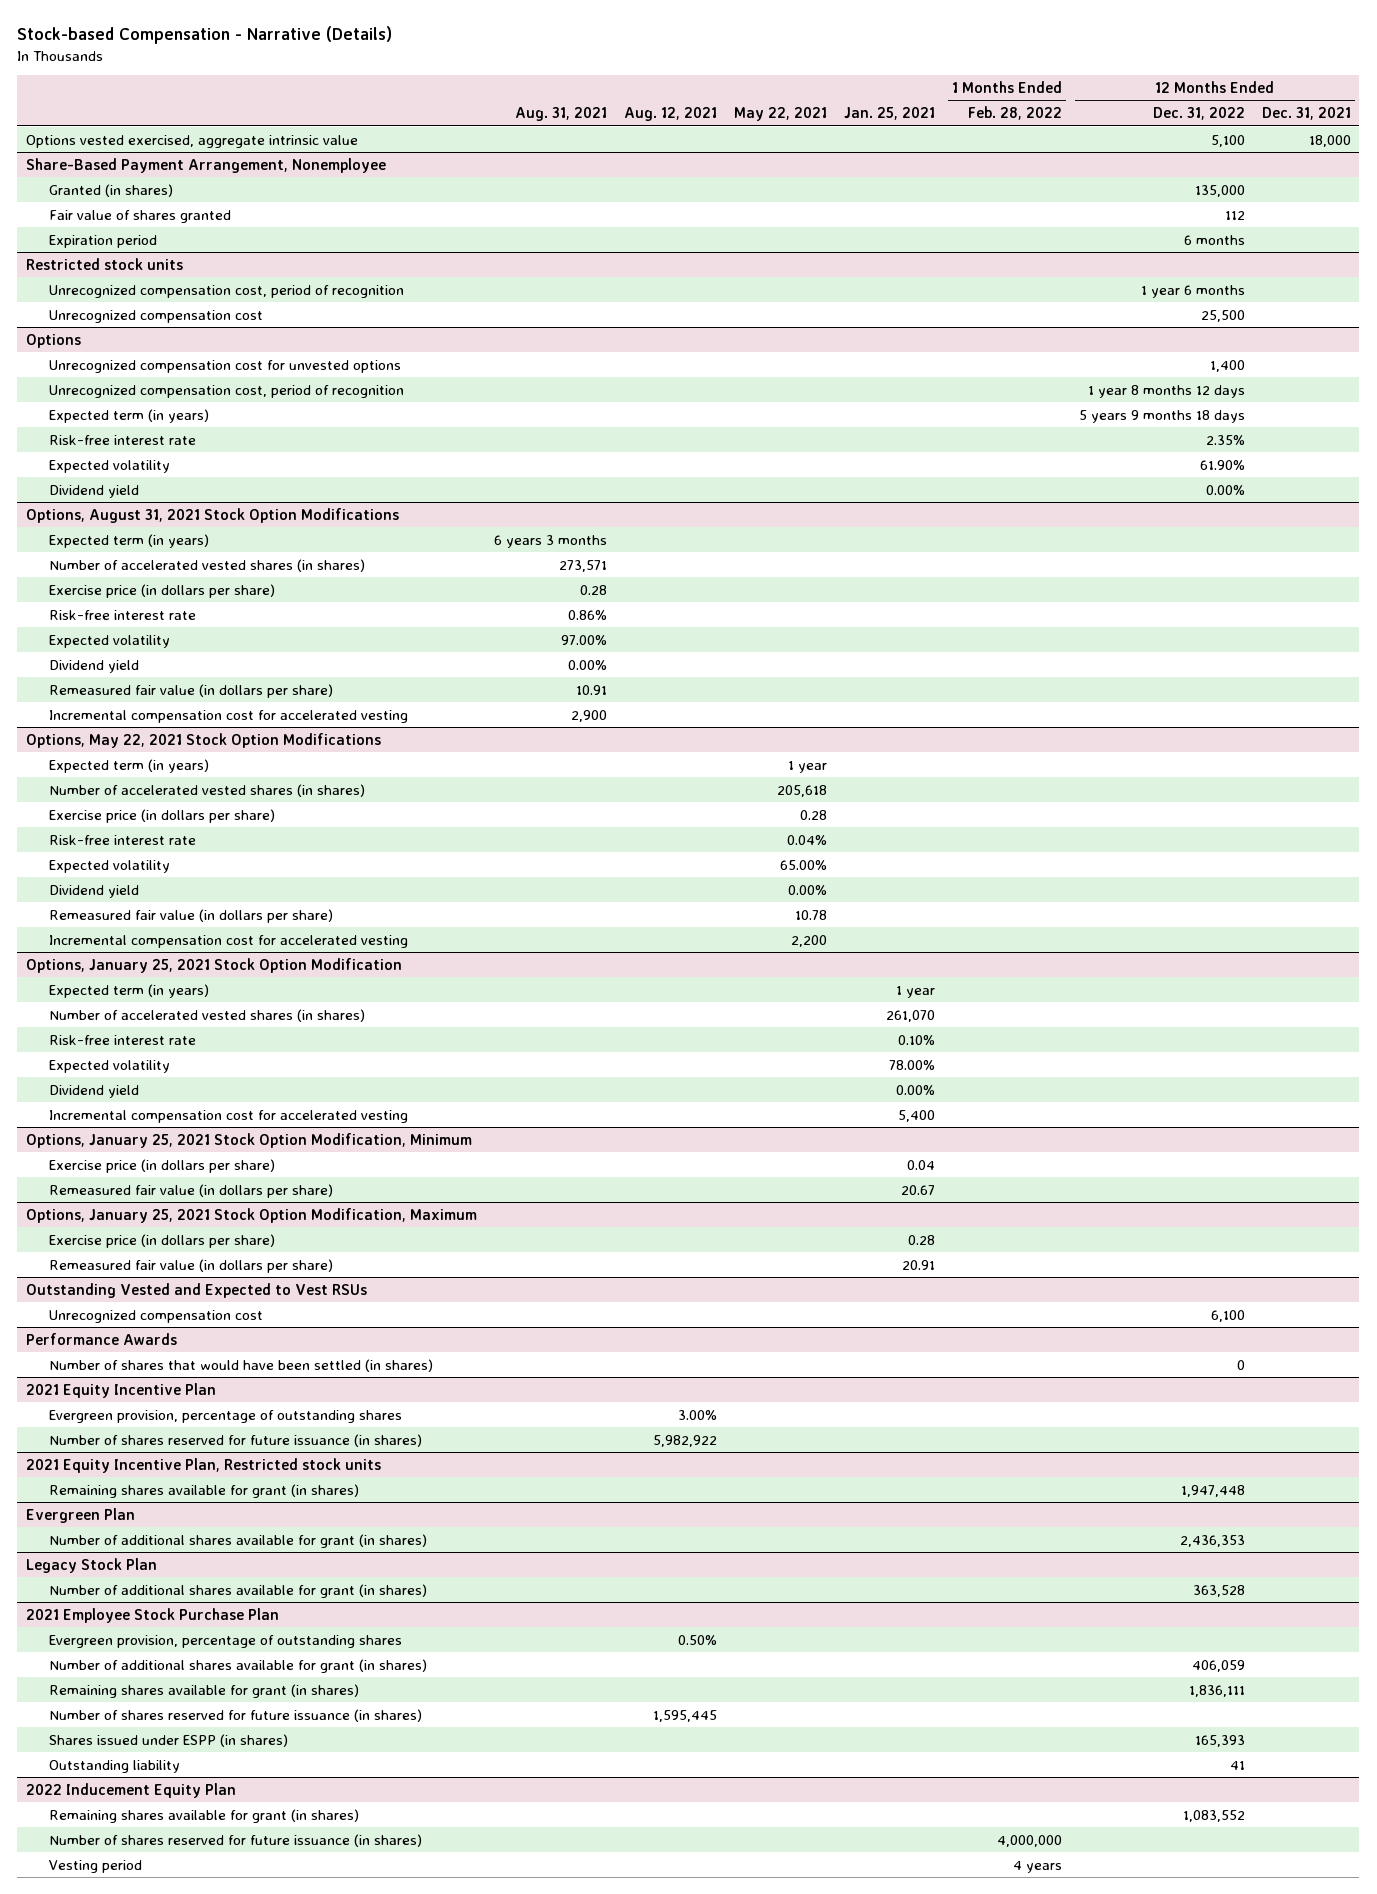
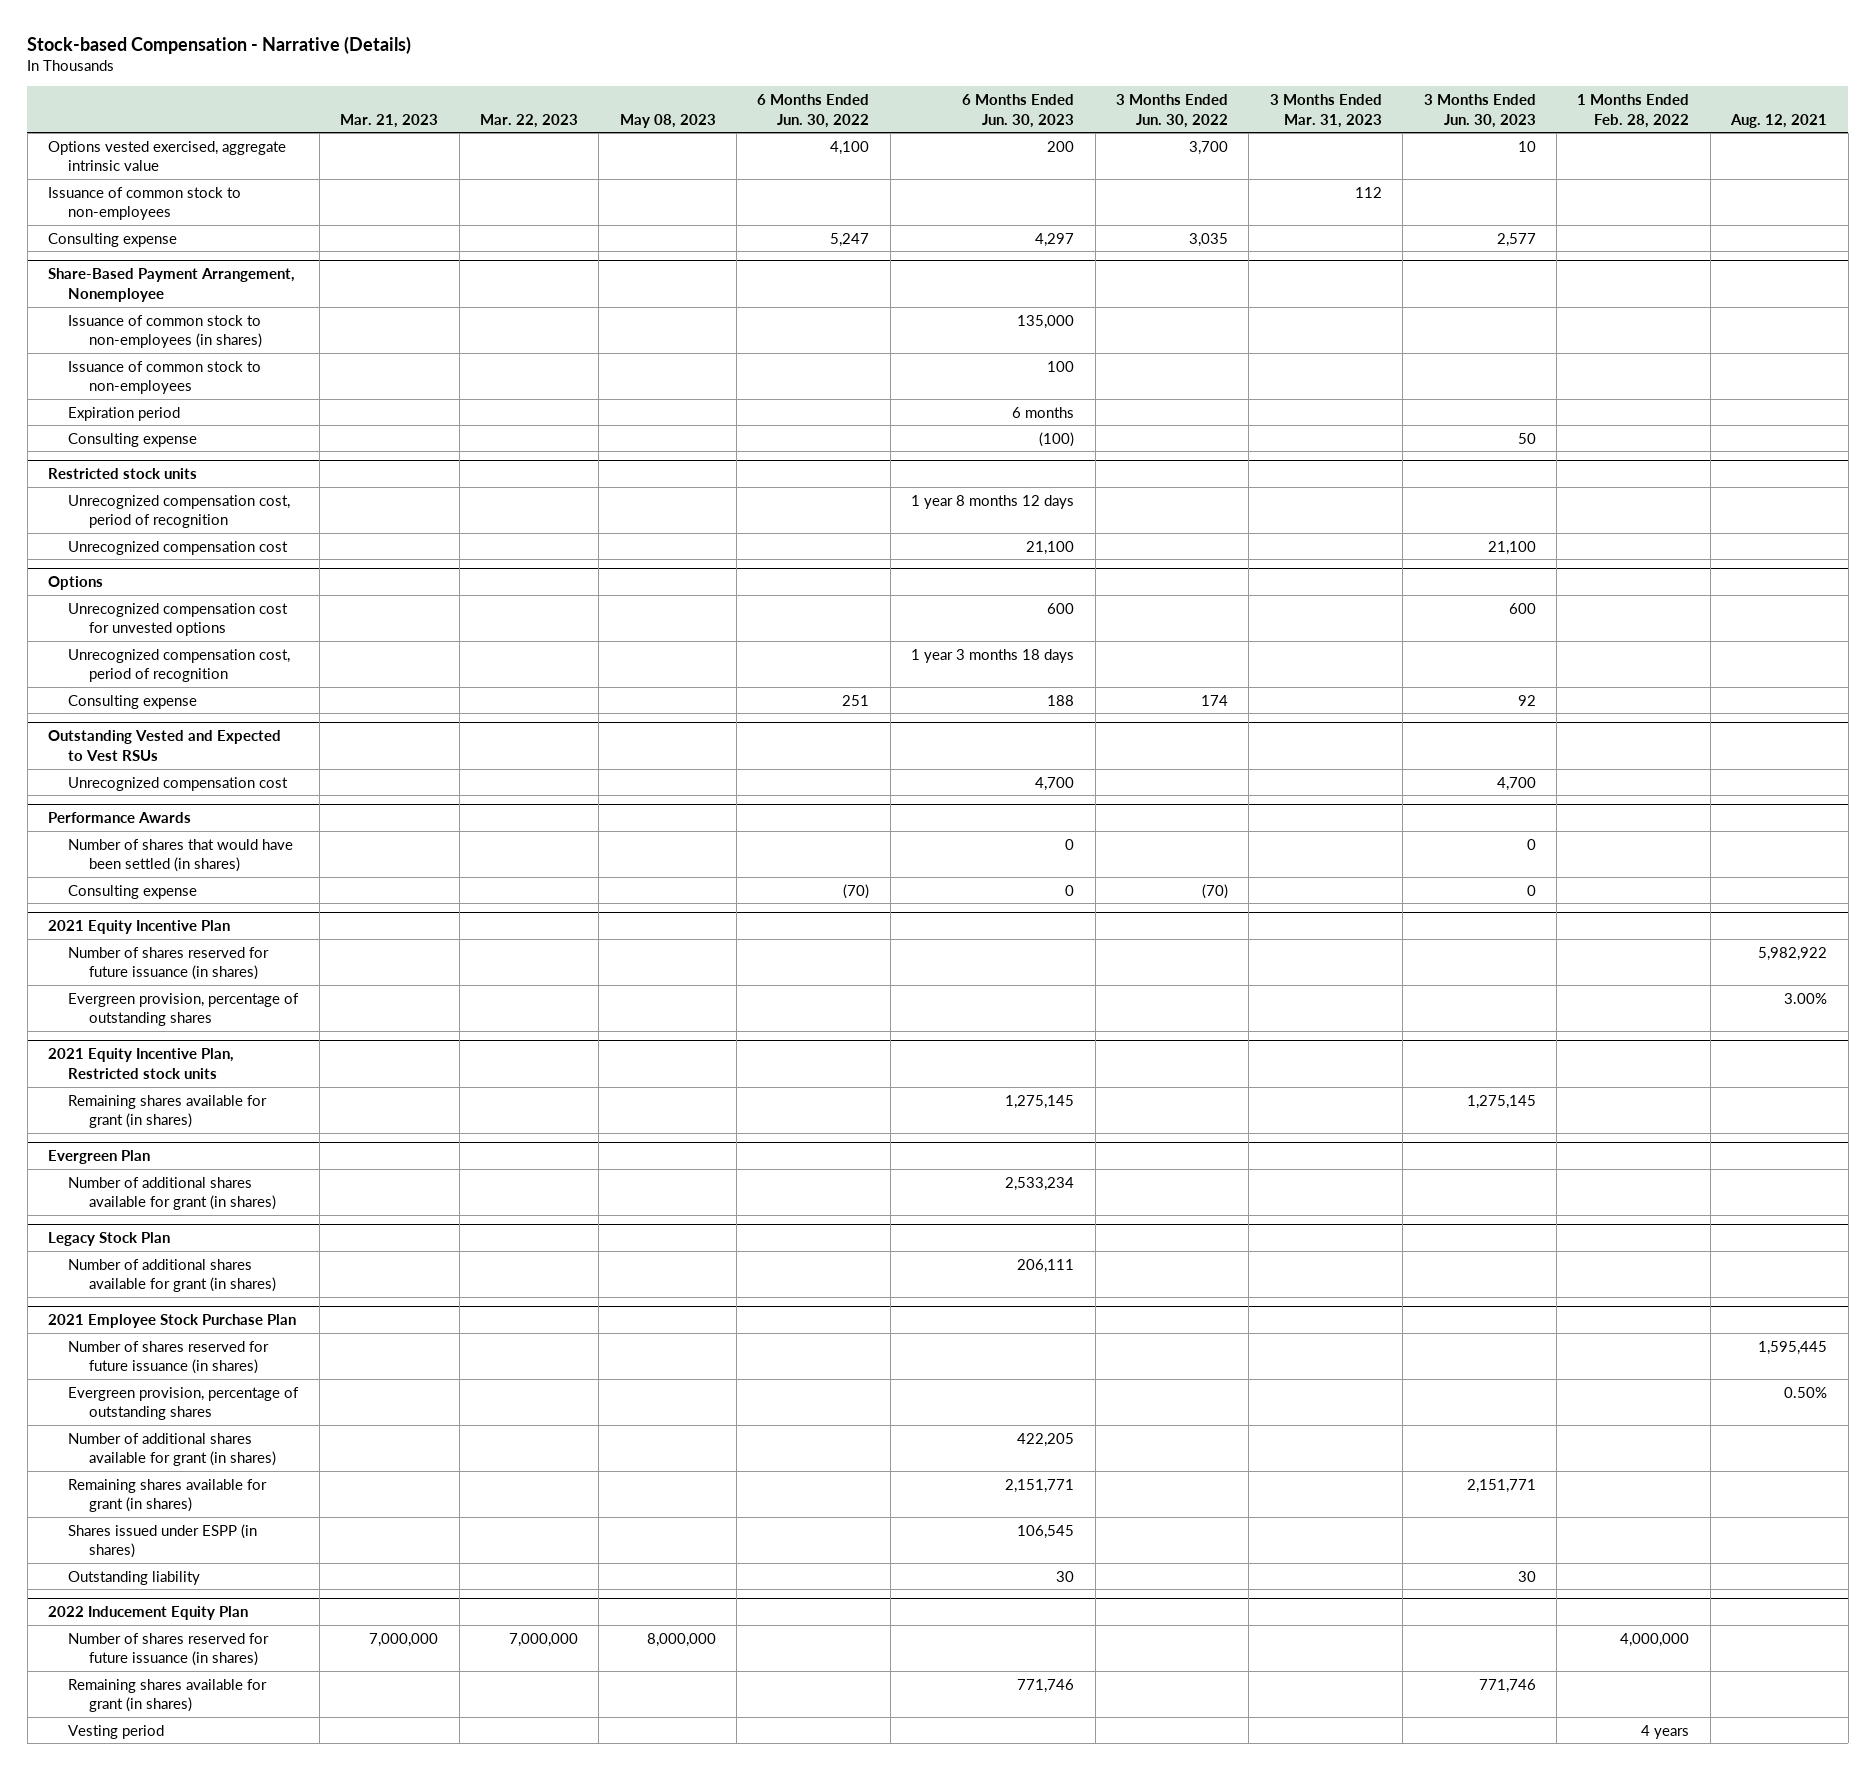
- | Aug. 31, 2021 | Aug. 12, 2021 | May 22, 2021 | Jan. 25, 2021 | 1 Months Ended Feb. 28, 2022 | 12 Months Ended Dec. 31, 2022 | 12 Months Ended Dec. 31, 2021
+ | Mar. 21, 2023 | Mar. 22, 2023 | May 08, 2023 | 6 Months Ended Jun. 30, 2022 | 6 Months Ended Jun. 30, 2023 | 3 Months Ended Jun. 30, 2022 | 3 Months Ended Mar. 31, 2023 | 3 Months Ended Jun. 30, 2023 | 1 Months Ended Feb. 28, 2022 | Aug. 12, 2021
+ Issuance of common stock to non-employees | | | | | | | 112 | | |
+ Consulting expense | | | | 5,247 | 4,297 | 3,035 | | 2,577 | |
@ Share-Based Payment Arrangement, Nonemployee
- Granted (in shares) | | | | | | 135,000 |
- Fair value of shares granted | | | | | | 112 |
+ Issuance of common stock to non-employees (in shares) | | | | | 135,000 | | | | |
+ Issuance of common stock to non-employees | | | | | 100 | | | | |
+ Consulting expense | | | | | (100) | | | 50 | |
@ Options
- Expected term (in years) | | | | | | 5 years 9 months 18 days |
- Risk-free interest rate | | | | | | 2.35% |
- Expected volatility | | | | | | 61.90% |
- Dividend yield | | | | | | 0.00% |
- Options, August 31, 2021 Stock Option Modifications
- Expected term (in years) | 6 years 3 months | | | | | |
- Number of accelerated vested shares (in shares) | 273,571 | | | | | |
- Exercise price (in dollars per share) | 0.28 | | | | | |
- Risk-free interest rate | 0.86% | | | | | |
- Expected volatility | 97.00% | | | | | |
- Dividend yield | 0.00% | | | | | |
- Remeasured fair value (in dollars per share) | 10.91 | | | | | |
- Incremental compensation cost for accelerated vesting | 2,900 | | | | | |
- Options, May 22, 2021 Stock Option Modifications
- Expected term (in years) | | | 1 year | | | |
- Number of accelerated vested shares (in shares) | | | 205,618 | | | |
- Exercise price (in dollars per share) | | | 0.28 | | | |
- Risk-free interest rate | | | 0.04% | | | |
- Expected volatility | | | 65.00% | | | |
- Dividend yield | | | 0.00% | | | |
- Remeasured fair value (in dollars per share) | | | 10.78 | | | |
- Incremental compensation cost for accelerated vesting | | | 2,200 | | | |
- Options, January 25, 2021 Stock Option Modification
- Expected term (in years) | | | | 1 year | | |
- Number of accelerated vested shares (in shares) | | | | 261,070 | | |
- Risk-free interest rate | | | | 0.10% | | |
- Expected volatility | | | | 78.00% | | |
- Dividend yield | | | | 0.00% | | |
- Incremental compensation cost for accelerated vesting | | | | 5,400 | | |
- Options, January 25, 2021 Stock Option Modification, Minimum
- Exercise price (in dollars per share) | | | | 0.04 | | |
- Remeasured fair value (in dollars per share) | | | | 20.67 | | |
- Options, January 25, 2021 Stock Option Modification, Maximum
- Exercise price (in dollars per share) | | | | 0.28 | | |
- Remeasured fair value (in dollars per share) | | | | 20.91 | | |
@ Options
+ Consulting expense | | | | 251 | 188 | 174 | | 92 | |
@ Performance Awards
+ Consulting expense | | | | (70) | 0 | (70) | | 0 | |
@ 2021 Equity Incentive Plan
moved down: Evergreen provision, percentage of outstanding shares | | | | | | | | | | 3.00%
@ 2021 Employee Stock Purchase Plan
moved up: Number of shares reserved for future issuance (in shares) | | | | | | | | | | 1,595,445
@ 2022 Inducement Equity Plan
moved down: Remaining shares available for grant (in shares) | | | | | 771,746 | | | 771,746 | |

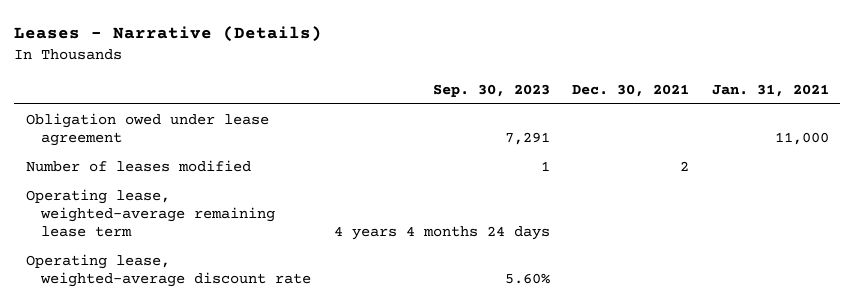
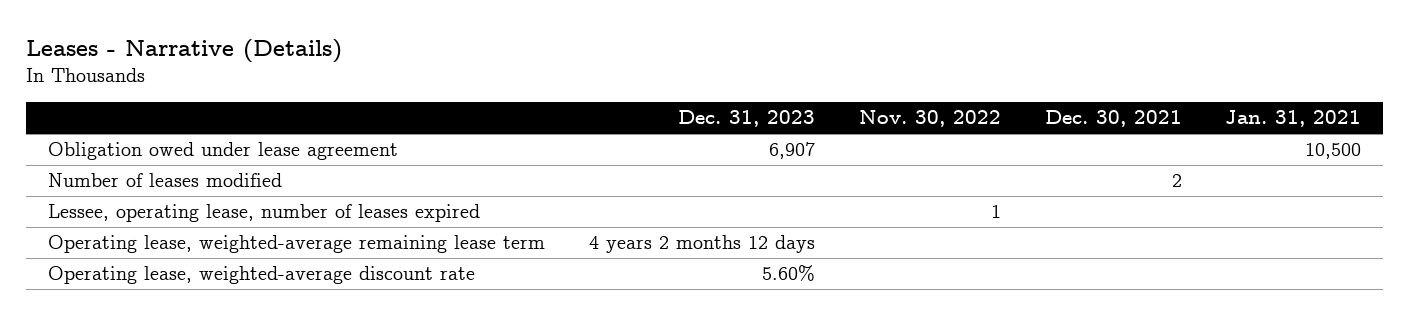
- | Sep. 30, 2023 | Dec. 30, 2021 | Jan. 31, 2021
+ | Dec. 31, 2023 | Nov. 30, 2022 | Dec. 30, 2021 | Jan. 31, 2021
- Obligation owed under lease agreement | 7,291 | | 11,000
+ Obligation owed under lease agreement | 6,907 | | | 10,500
+ Lessee, operating lease, number of leases expired | | 1 | |

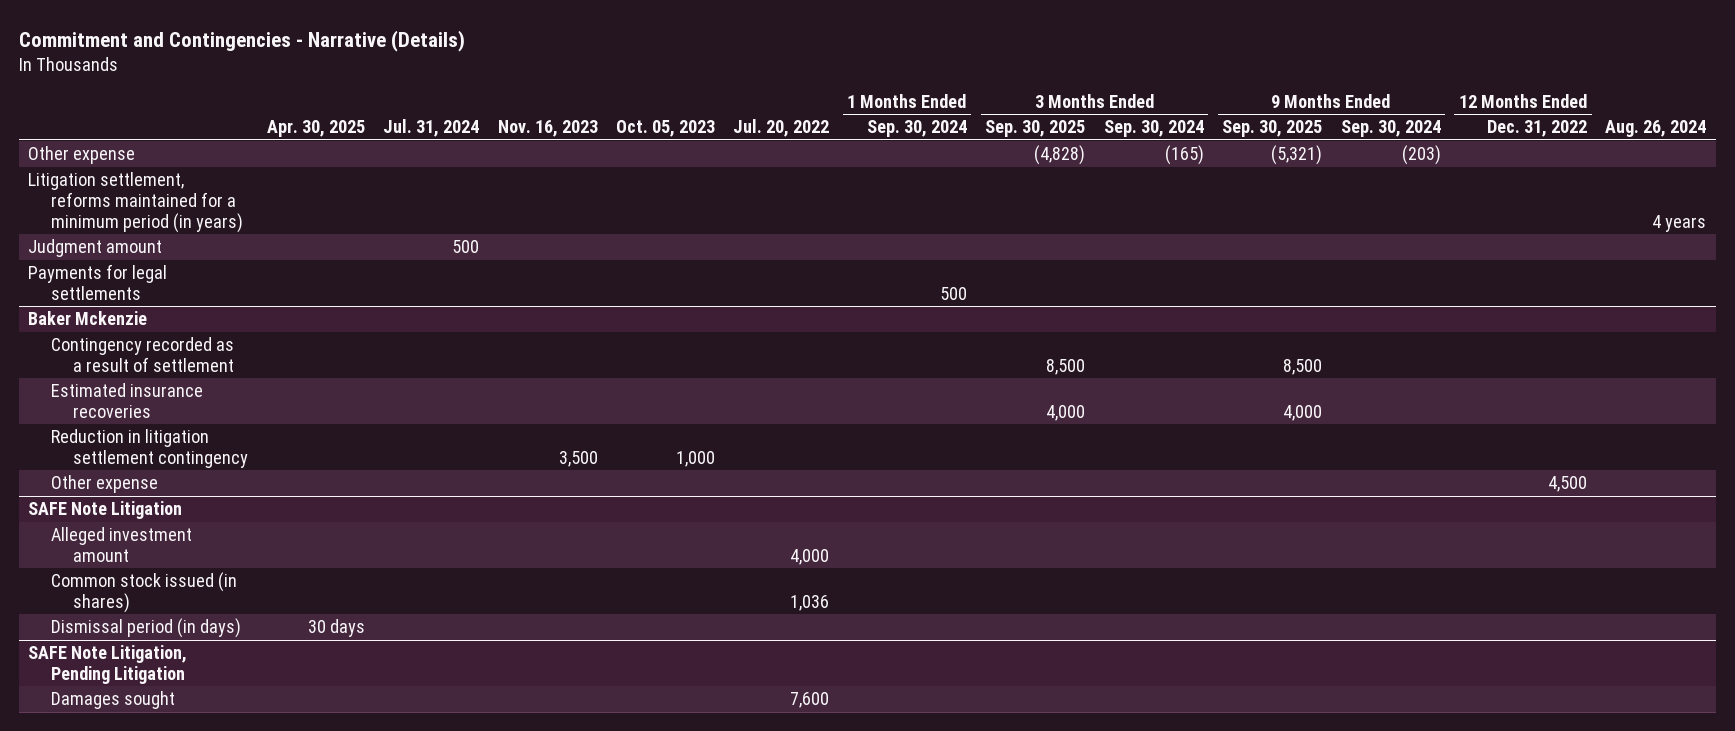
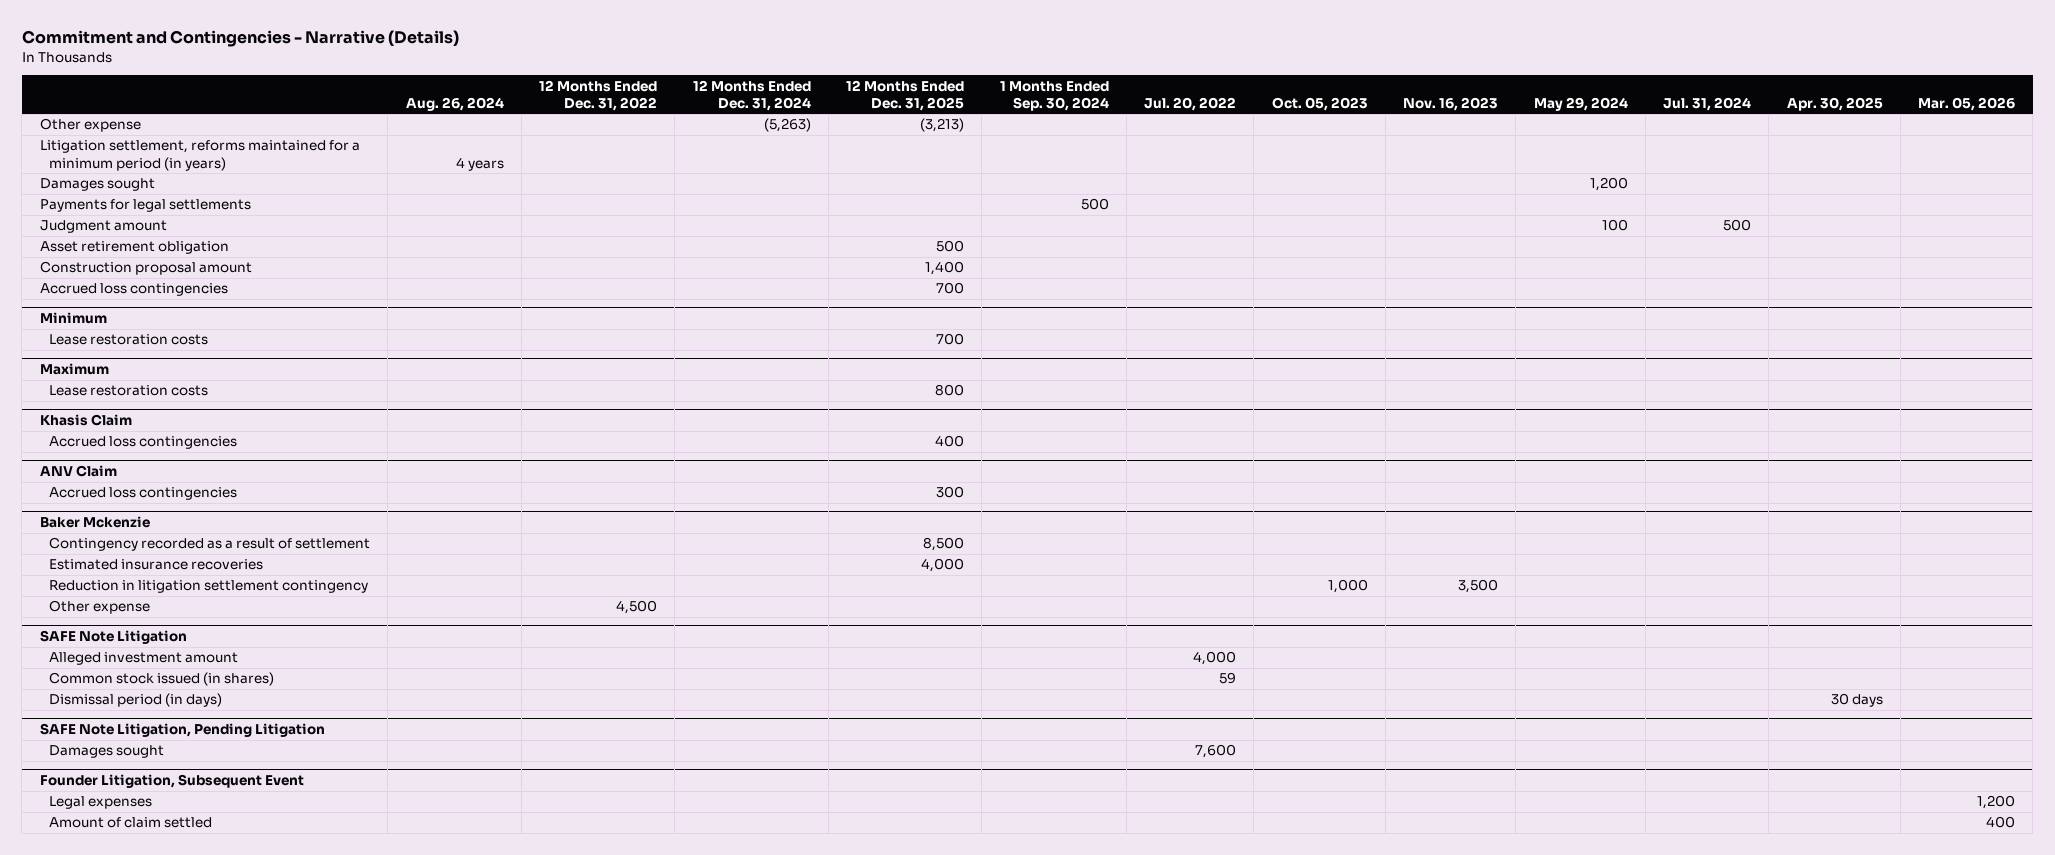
- | Apr. 30, 2025 | Jul. 31, 2024 | Nov. 16, 2023 | Oct. 05, 2023 | Jul. 20, 2022 | 1 Months Ended Sep. 30, 2024 | 3 Months Ended Sep. 30, 2025 | 3 Months Ended Sep. 30, 2024 | 9 Months Ended Sep. 30, 2025 | 9 Months Ended Sep. 30, 2024 | 12 Months Ended Dec. 31, 2022 | Aug. 26, 2024
+ | Aug. 26, 2024 | 12 Months Ended Dec. 31, 2022 | 12 Months Ended Dec. 31, 2024 | 12 Months Ended Dec. 31, 2025 | 1 Months Ended Sep. 30, 2024 | Jul. 20, 2022 | Oct. 05, 2023 | Nov. 16, 2023 | May 29, 2024 | Jul. 31, 2024 | Apr. 30, 2025 | Mar. 05, 2026
+ Damages sought | | | | | | | | | 1,200 | | |
moved down: Judgment amount | | | | | | | | | 100 | 500 | |
+ Asset retirement obligation | | | | 500 | | | | | | | |
+ Construction proposal amount | | | | 1,400 | | | | | | | |
+ Accrued loss contingencies | | | | 700 | | | | | | | |
+ Minimum
+ Lease restoration costs | | | | 700 | | | | | | | |
+ Maximum
+ Lease restoration costs | | | | 800 | | | | | | | |
+ Khasis Claim
+ Accrued loss contingencies | | | | 400 | | | | | | | |
+ ANV Claim
+ Accrued loss contingencies | | | | 300 | | | | | | | |
@ SAFE Note Litigation
- Common stock issued (in shares) | | | | | 1,036 | | | | | | |
+ Common stock issued (in shares) | | | | | | 59 | | | | | |
+ Founder Litigation, Subsequent Event
+ Legal expenses | | | | | | | | | | | | 1,200
+ Amount of claim settled | | | | | | | | | | | | 400

